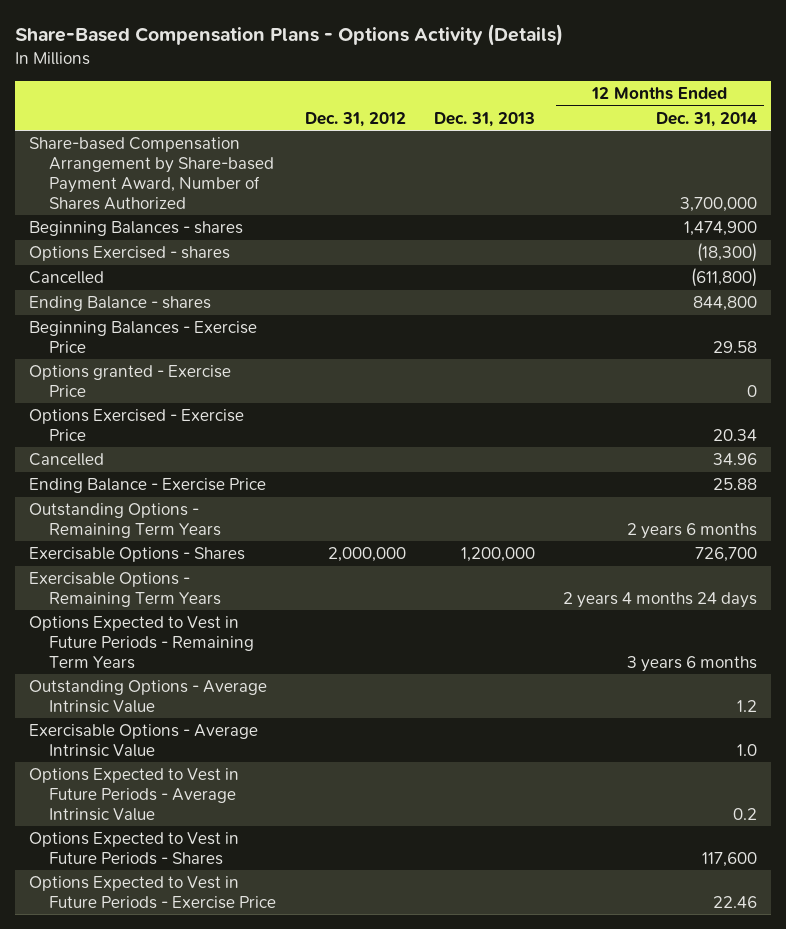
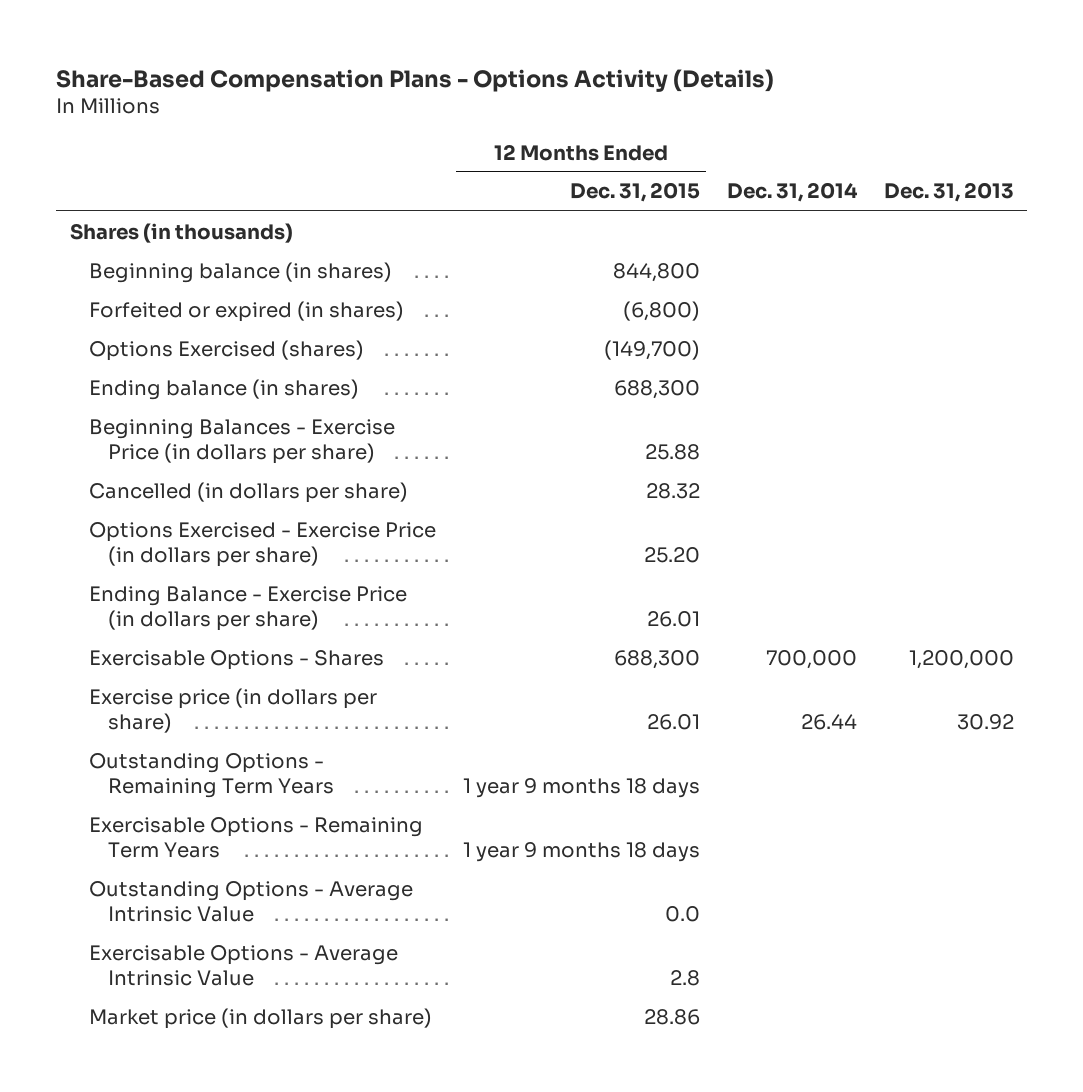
- | Dec. 31, 2012 | Dec. 31, 2013 | 12 Months Ended Dec. 31, 2014
+ | 12 Months Ended Dec. 31, 2015 | Dec. 31, 2014 | Dec. 31, 2013
- Share-based Compensation Arrangement by Share-based Payment Award, Number of Shares Authorized | | | 3,700,000
- Beginning Balances - shares | | | 1,474,900
- Options Exercised - shares | | | (18,300)
- Cancelled | | | (611,800)
- Ending Balance - shares | | | 844,800
- Beginning Balances - Exercise Price | | | 29.58
- Options granted - Exercise Price | | | 0
- Options Exercised - Exercise Price | | | 20.34
- Cancelled | | | 34.96
- Ending Balance - Exercise Price | | | 25.88
+ Shares (in thousands)
+ Beginning balance (in shares) | 844,800 | |
+ Forfeited or expired (in shares) | (6,800) | |
+ Options Exercised (shares) | (149,700) | |
+ Ending balance (in shares) | 688,300 | |
+ Beginning Balances - Exercise Price (in dollars per share) | 25.88 | |
+ Cancelled (in dollars per share) | 28.32 | |
+ Options Exercised - Exercise Price (in dollars per share) | 25.20 | |
+ Ending Balance - Exercise Price (in dollars per share) | 26.01 | |
+ Exercise price (in dollars per share) | 26.01 | 26.44 | 30.92
moved down: Outstanding Options - Remaining Term Years | 1 year 9 months 18 days | |
- Options Expected to Vest in Future Periods - Remaining Term Years | | | 3 years 6 months
- Options Expected to Vest in Future Periods - Average Intrinsic Value | | | 0.2
- Options Expected to Vest in Future Periods - Shares | | | 117,600
- Options Expected to Vest in Future Periods - Exercise Price | | | 22.46
+ Market price (in dollars per share) | 28.86 | |

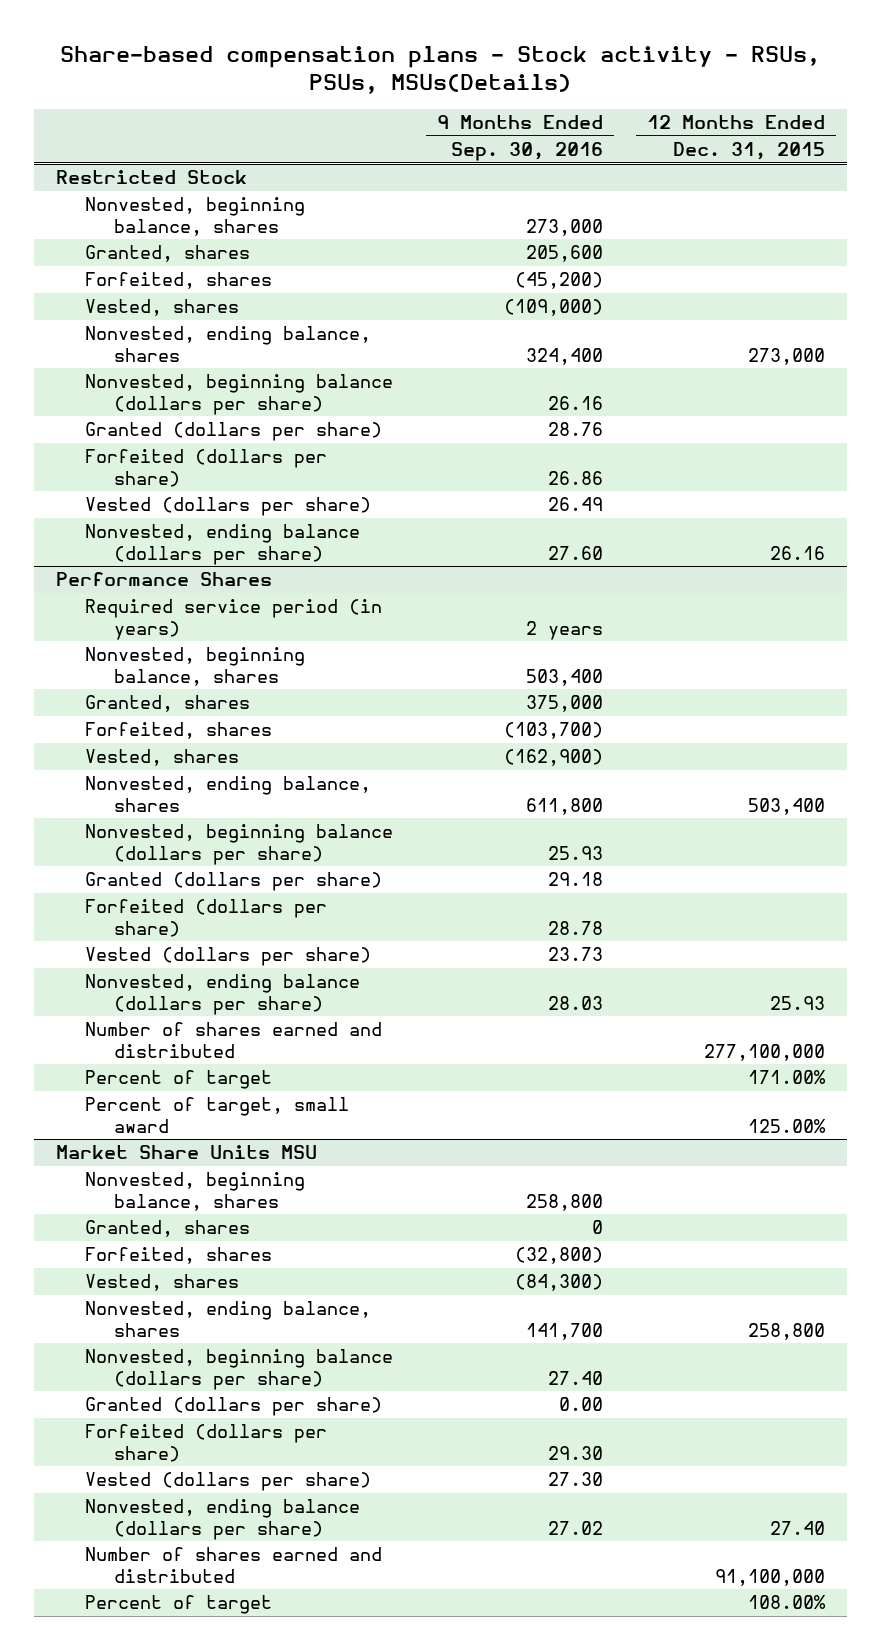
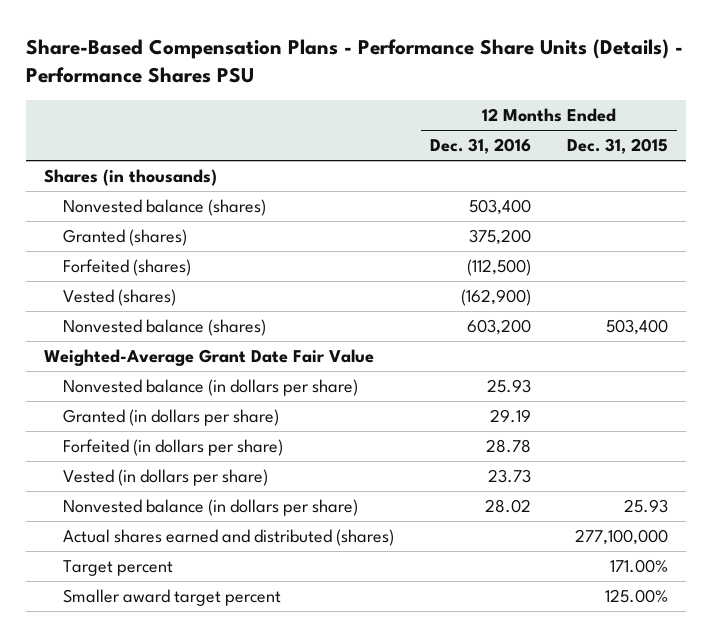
- Share-based compensation plans - Stock activity - RSUs, PSUs, MSUs(Details)
+ Share-Based Compensation Plans - Performance Share Units (Details) - Performance Shares PSU
- | 9 Months Ended Sep. 30, 2016 | 12 Months Ended Dec. 31, 2015
+ | 12 Months Ended Dec. 31, 2016 | 12 Months Ended Dec. 31, 2015
- Restricted Stock
- Nonvested, beginning balance, shares | 273,000 |
- Granted, shares | 205,600 |
- Forfeited, shares | (45,200) |
- Vested, shares | (109,000) |
- Nonvested, ending balance, shares | 324,400 | 273,000
- Nonvested, beginning balance (dollars per share) | 26.16 |
- Granted (dollars per share) | 28.76 |
- Forfeited (dollars per share) | 26.86 |
- Vested (dollars per share) | 26.49 |
- Nonvested, ending balance (dollars per share) | 27.60 | 26.16
- Performance Shares
- Required service period (in years) | 2 years |
- Nonvested, beginning balance, shares | 503,400 |
- Granted, shares | 375,000 |
- Forfeited, shares | (103,700) |
- Vested, shares | (162,900) |
- Nonvested, ending balance, shares | 611,800 | 503,400
- Nonvested, beginning balance (dollars per share) | 25.93 |
- Granted (dollars per share) | 29.18 |
- Forfeited (dollars per share) | 28.78 |
- Vested (dollars per share) | 23.73 |
- Nonvested, ending balance (dollars per share) | 28.03 | 25.93
- Number of shares earned and distributed | | 277,100,000
- Percent of target | | 171.00%
- Percent of target, small award | | 125.00%
- Market Share Units MSU
- Nonvested, beginning balance, shares | 258,800 |
- Granted, shares | 0 |
- Forfeited, shares | (32,800) |
- Vested, shares | (84,300) |
- Nonvested, ending balance, shares | 141,700 | 258,800
- Nonvested, beginning balance (dollars per share) | 27.40 |
- Granted (dollars per share) | 0.00 |
- Forfeited (dollars per share) | 29.30 |
- Vested (dollars per share) | 27.30 |
- Nonvested, ending balance (dollars per share) | 27.02 | 27.40
- Number of shares earned and distributed | | 91,100,000
- Percent of target | | 108.00%
+ Shares (in thousands)
+ Nonvested balance (shares) | 503,400 |
+ Granted (shares) | 375,200 |
+ Forfeited (shares) | (112,500) |
+ Vested (shares) | (162,900) |
+ Nonvested balance (shares) | 603,200 | 503,400
+ Weighted-Average Grant Date Fair Value
+ Nonvested balance (in dollars per share) | 25.93 |
+ Granted (in dollars per share) | 29.19 |
+ Forfeited (in dollars per share) | 28.78 |
+ Vested (in dollars per share) | 23.73 |
+ Nonvested balance (in dollars per share) | 28.02 | 25.93
+ Actual shares earned and distributed (shares) | | 277,100,000
+ Target percent | | 171.00%
+ Smaller award target percent | | 125.00%

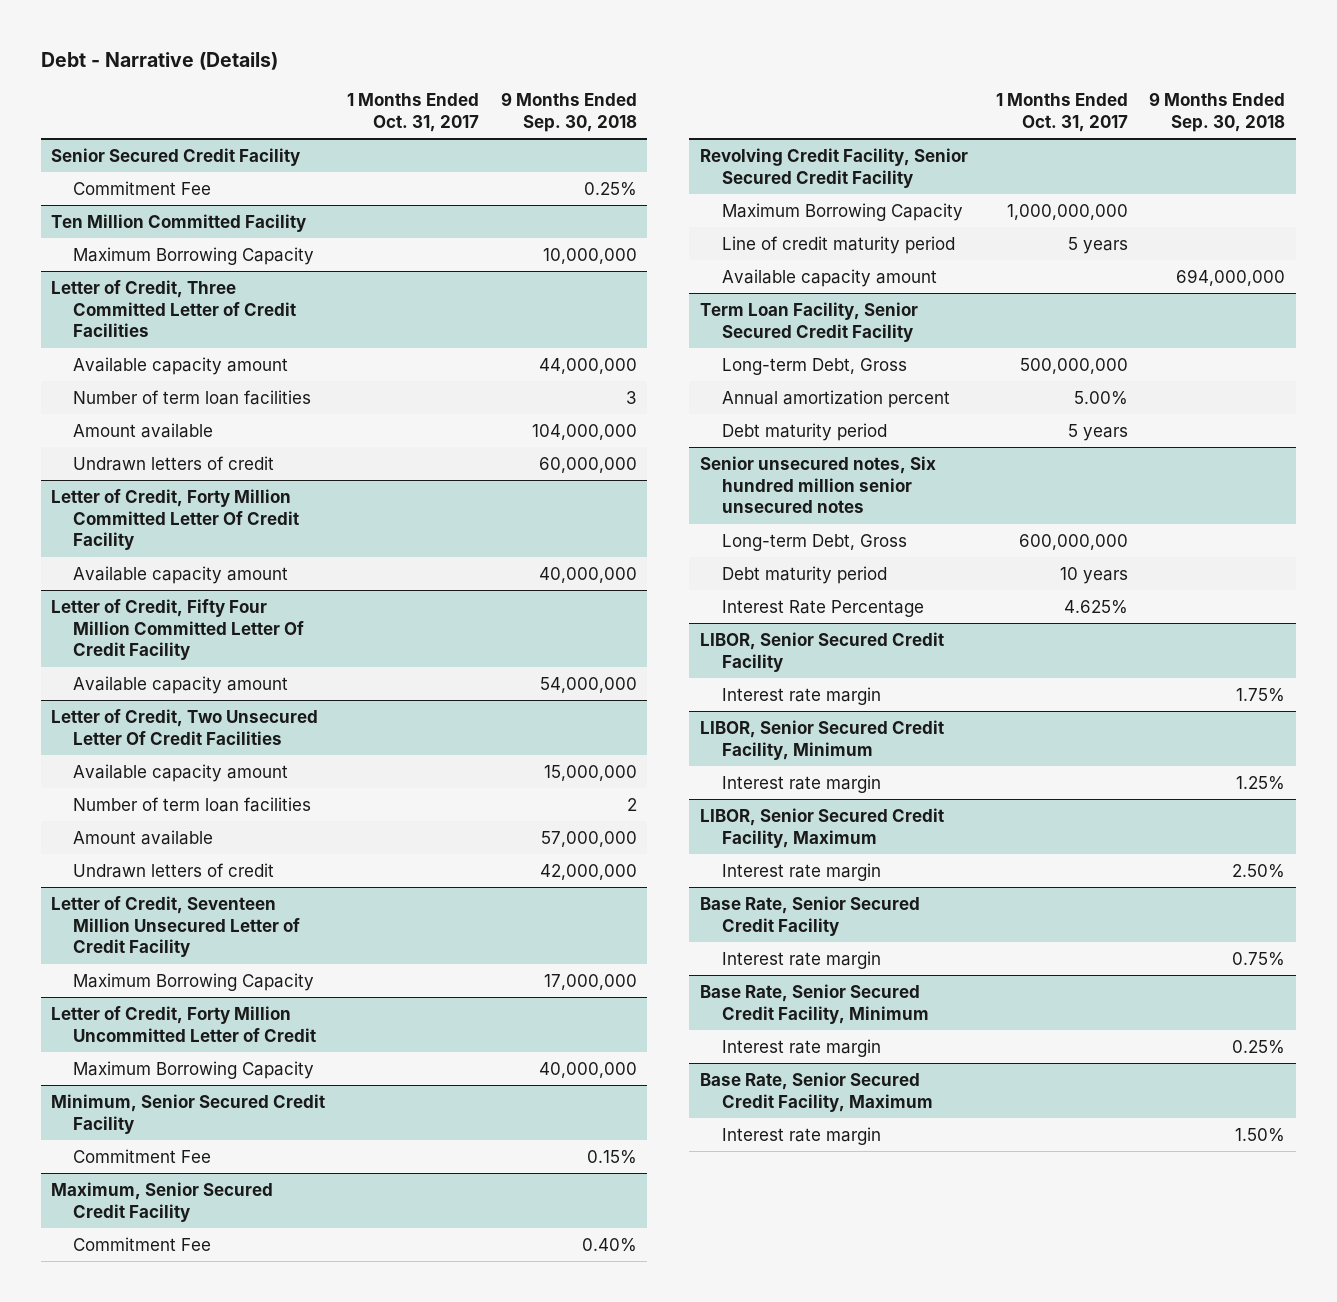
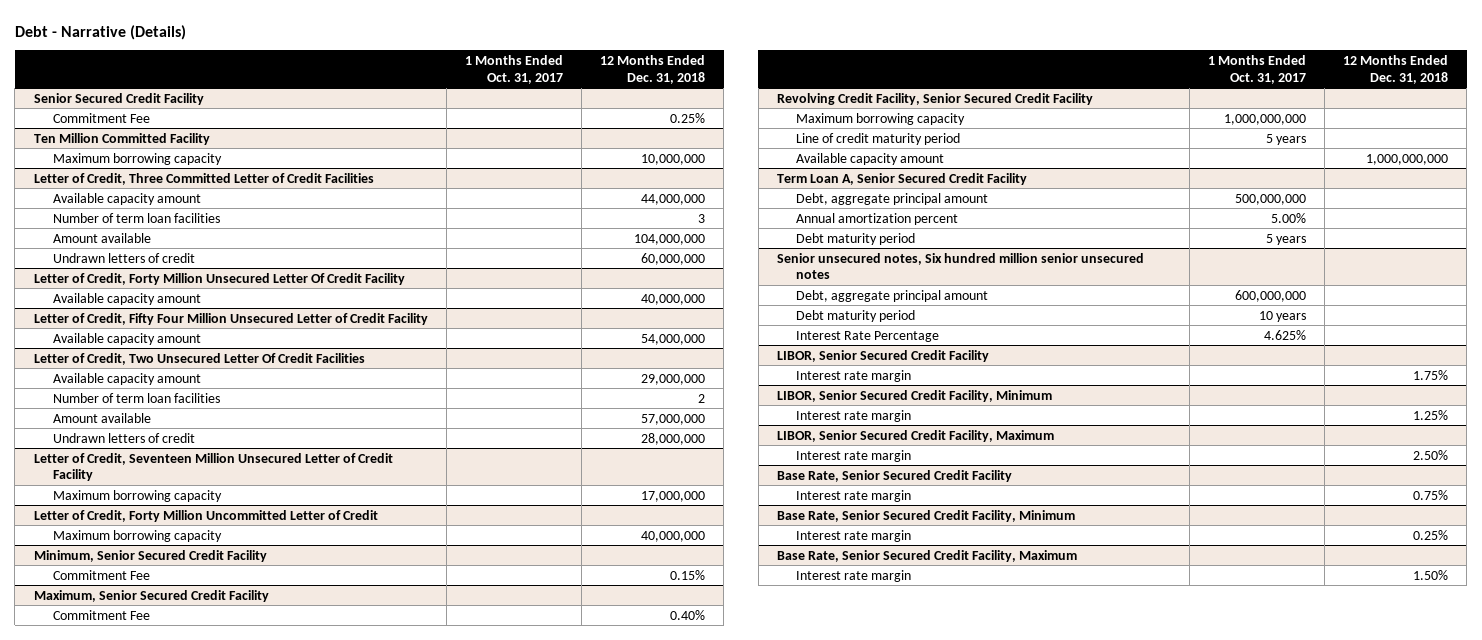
- | 1 Months Ended Oct. 31, 2017 | 9 Months Ended Sep. 30, 2018
+ | 1 Months Ended Oct. 31, 2017 | 12 Months Ended Dec. 31, 2018
@ Ten Million Committed Facility
- Maximum Borrowing Capacity | | 10,000,000
+ Maximum borrowing capacity | | 10,000,000
- Letter of Credit, Forty Million Committed Letter Of Credit Facility
+ Letter of Credit, Forty Million Unsecured Letter Of Credit Facility
- Letter of Credit, Fifty Four Million Committed Letter Of Credit Facility
+ Letter of Credit, Fifty Four Million Unsecured Letter of Credit Facility
@ Letter of Credit, Seventeen Million Unsecured Letter of Credit Facility
- Maximum Borrowing Capacity | | 17,000,000
+ Maximum borrowing capacity | | 17,000,000
@ Letter of Credit, Forty Million Uncommitted Letter of Credit
- Maximum Borrowing Capacity | | 40,000,000
+ Maximum borrowing capacity | | 40,000,000
@ Revolving Credit Facility, Senior Secured Credit Facility
- Maximum Borrowing Capacity | 1,000,000,000 |
+ Maximum borrowing capacity | 1,000,000,000 |
- Term Loan Facility, Senior Secured Credit Facility
- Long-term Debt, Gross | 500,000,000 |
+ Term Loan A, Senior Secured Credit Facility
+ Debt, aggregate principal amount | 500,000,000 |
@ Senior unsecured notes, Six hundred million senior unsecured notes
- Long-term Debt, Gross | 600,000,000 |
+ Debt, aggregate principal amount | 600,000,000 |

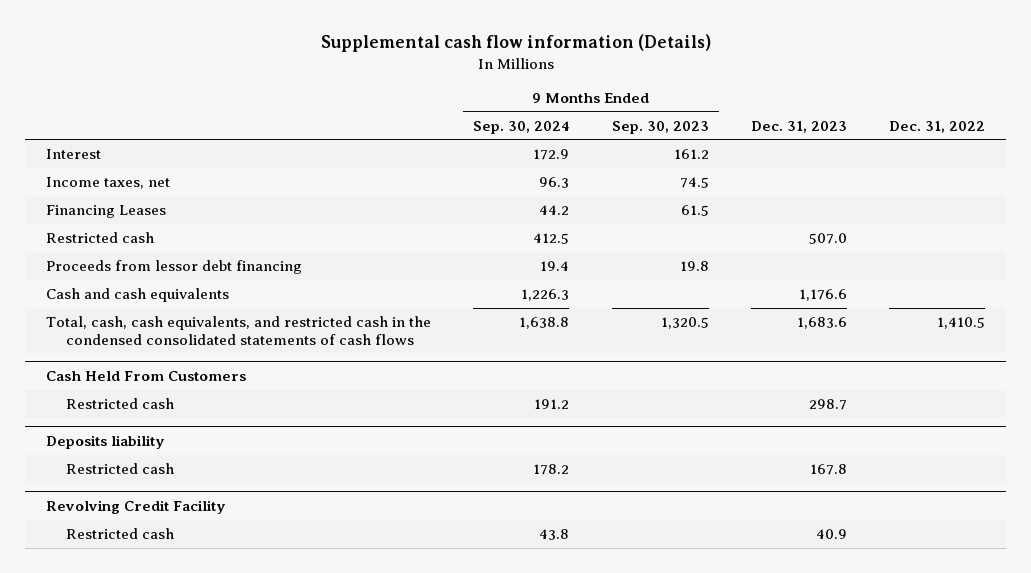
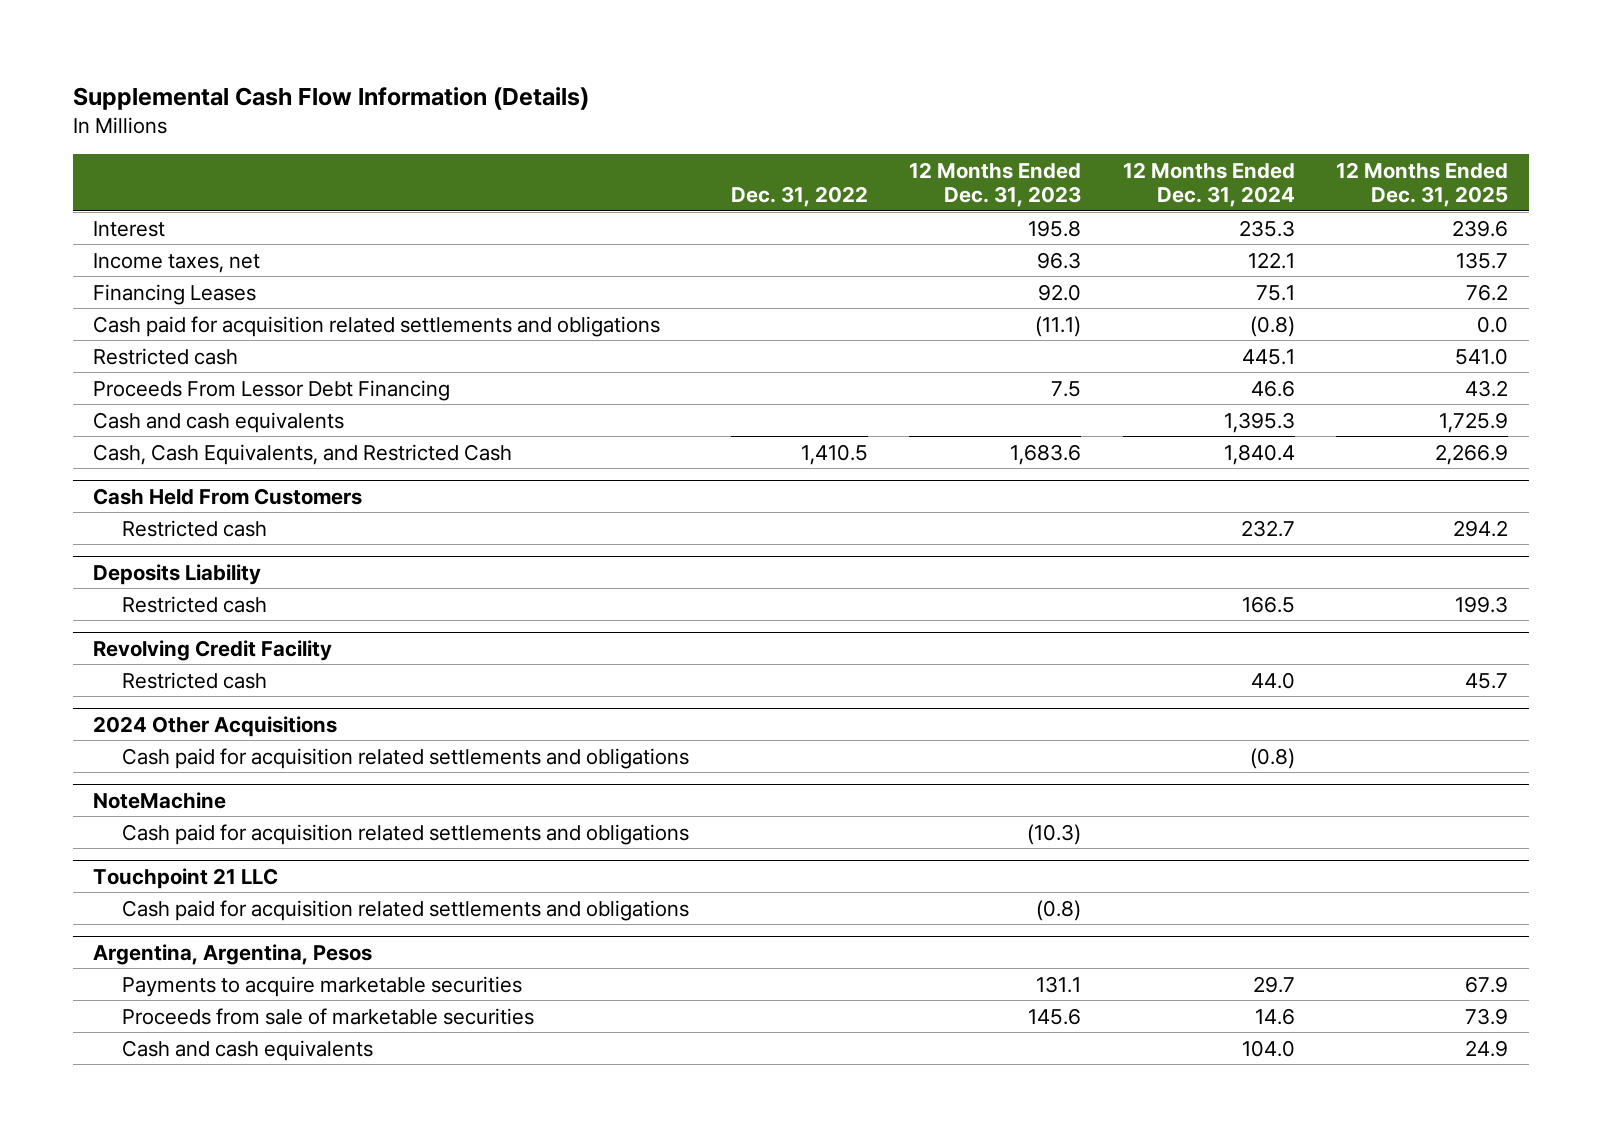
- Supplemental cash flow information (Details)
+ Supplemental Cash Flow Information (Details)
- | 9 Months Ended Sep. 30, 2024 | 9 Months Ended Sep. 30, 2023 | Dec. 31, 2023 | Dec. 31, 2022
+ | Dec. 31, 2022 | 12 Months Ended Dec. 31, 2023 | 12 Months Ended Dec. 31, 2024 | 12 Months Ended Dec. 31, 2025
+ Cash paid for acquisition related settlements and obligations | | (11.1) | (0.8) | 0.0
- Proceeds from lessor debt financing | 19.4 | 19.8 | |
+ Proceeds From Lessor Debt Financing | | 7.5 | 46.6 | 43.2
- Total, cash, cash equivalents, and restricted cash in the condensed consolidated statements of cash flows | 1,638.8 | 1,320.5 | 1,683.6 | 1,410.5
+ Cash, Cash Equivalents, and Restricted Cash | 1,410.5 | 1,683.6 | 1,840.4 | 2,266.9
- Deposits liability
+ Deposits Liability
+ 2024 Other Acquisitions
+ Cash paid for acquisition related settlements and obligations | | | (0.8) |
+ NoteMachine
+ Cash paid for acquisition related settlements and obligations | | (10.3) | |
+ Touchpoint 21 LLC
+ Cash paid for acquisition related settlements and obligations | | (0.8) | |
+ Argentina, Argentina, Pesos
+ Payments to acquire marketable securities | | 131.1 | 29.7 | 67.9
+ Proceeds from sale of marketable securities | | 145.6 | 14.6 | 73.9
+ Cash and cash equivalents | | | 104.0 | 24.9

